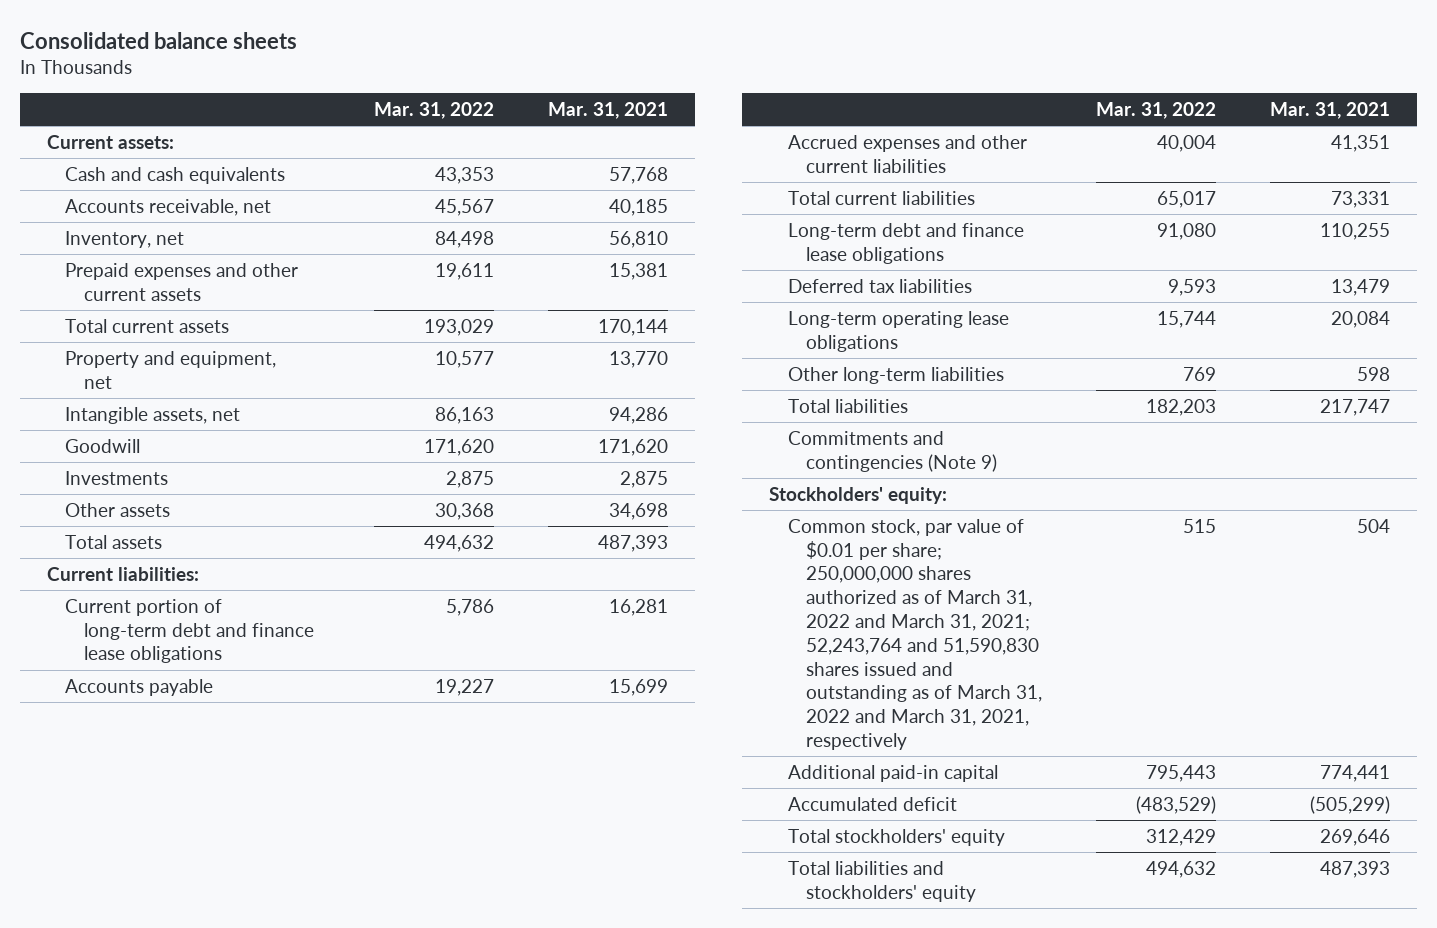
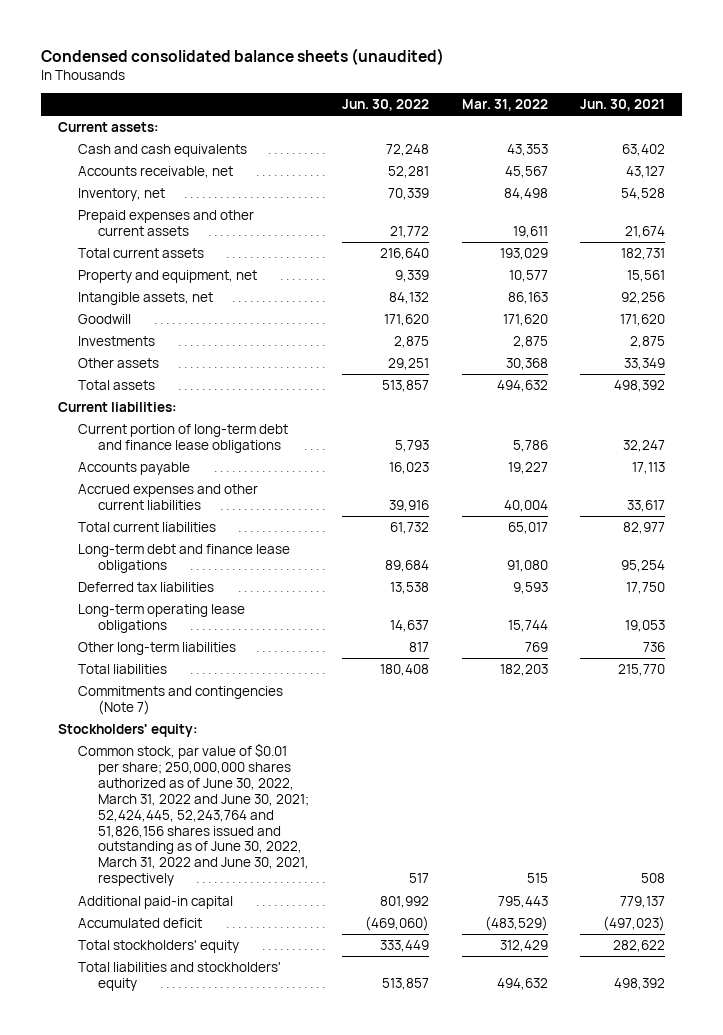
- Consolidated balance sheets
+ Condensed consolidated balance sheets (unaudited)
- | Mar. 31, 2022 | Mar. 31, 2021
+ | Jun. 30, 2022 | Mar. 31, 2022 | Jun. 30, 2021
- Commitments and contingencies (Note 9)
+ Commitments and contingencies (Note 7)
- Common stock, par value of $0.01 per share; 250,000,000 shares authorized as of March 31, 2022 and March 31, 2021; 52,243,764 and 51,590,830 shares issued and outstanding as of March 31, 2022 and March 31, 2021, respectively | 515 | 504
+ Common stock, par value of $0.01 per share; 250,000,000 shares authorized as of June 30, 2022, March 31, 2022 and June 30, 2021; 52,424,445, 52,243,764 and 51,826,156 shares issued and outstanding as of June 30, 2022, March 31, 2022 and June 30, 2021, respectively | 517 | 515 | 508

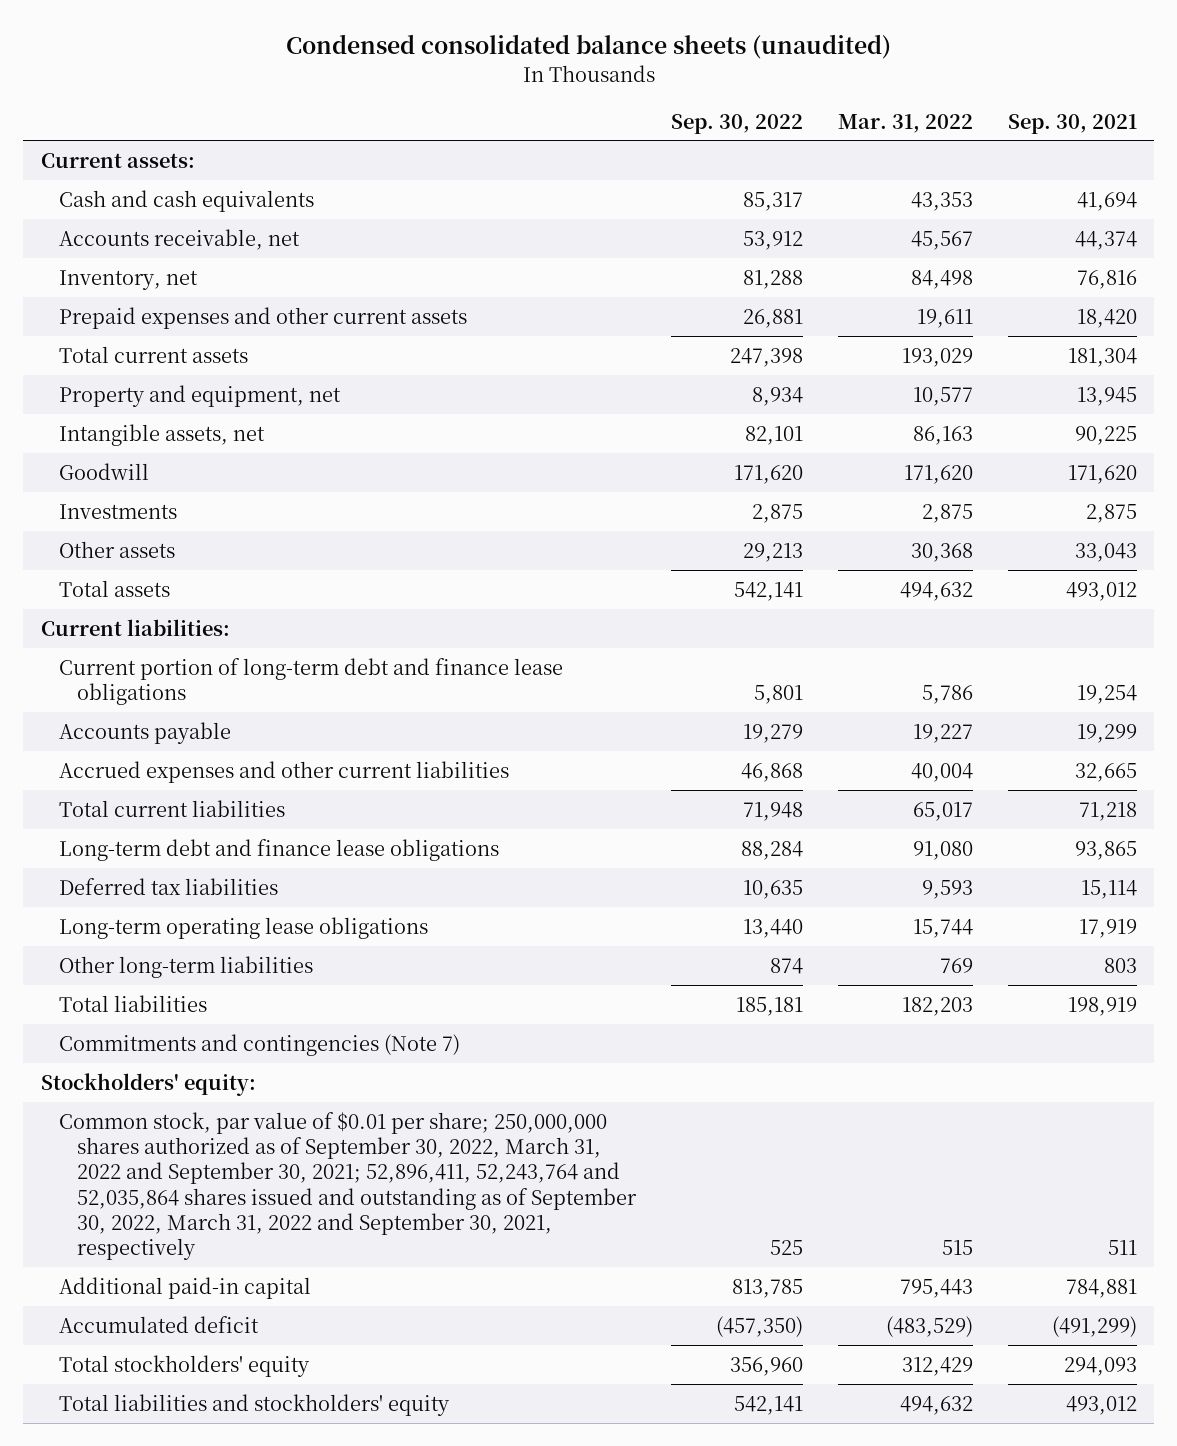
- | Jun. 30, 2022 | Mar. 31, 2022 | Jun. 30, 2021
+ | Sep. 30, 2022 | Mar. 31, 2022 | Sep. 30, 2021
- Common stock, par value of $0.01 per share; 250,000,000 shares authorized as of June 30, 2022, March 31, 2022 and June 30, 2021; 52,424,445, 52,243,764 and 51,826,156 shares issued and outstanding as of June 30, 2022, March 31, 2022 and June 30, 2021, respectively | 517 | 515 | 508
+ Common stock, par value of $0.01 per share; 250,000,000 shares authorized as of September 30, 2022, March 31, 2022 and September 30, 2021; 52,896,411, 52,243,764 and 52,035,864 shares issued and outstanding as of September 30, 2022, March 31, 2022 and September 30, 2021, respectively | 525 | 515 | 511

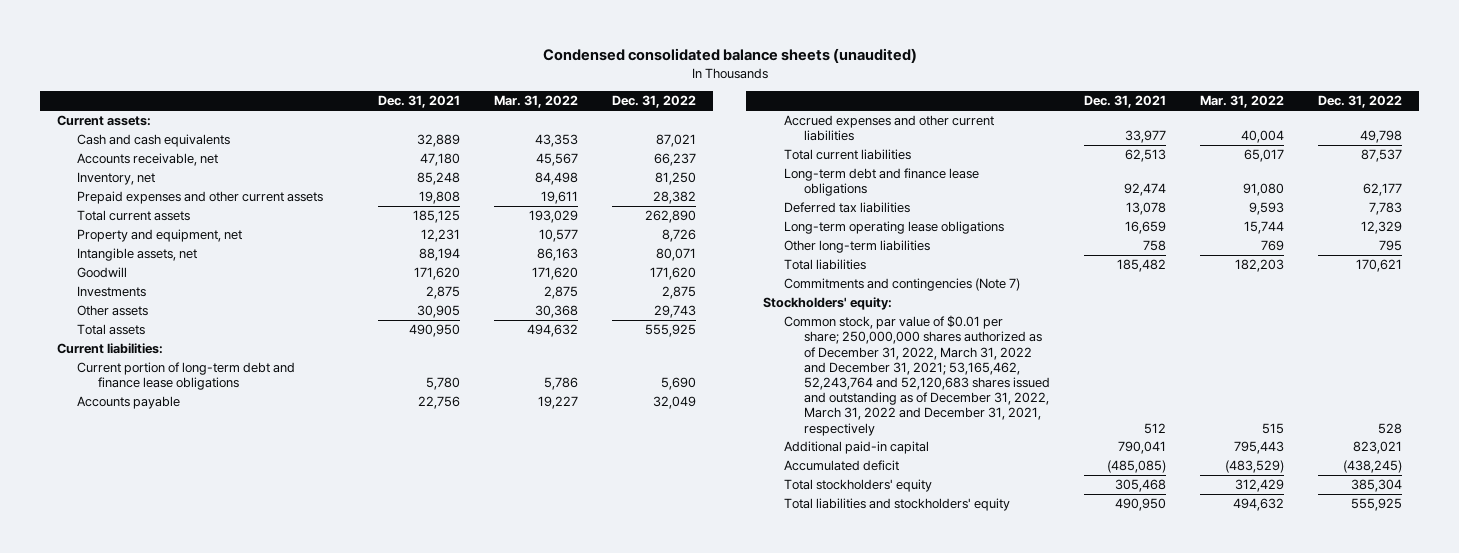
- | Sep. 30, 2022 | Mar. 31, 2022 | Sep. 30, 2021
+ | Dec. 31, 2021 | Mar. 31, 2022 | Dec. 31, 2022
- Common stock, par value of $0.01 per share; 250,000,000 shares authorized as of September 30, 2022, March 31, 2022 and September 30, 2021; 52,896,411, 52,243,764 and 52,035,864 shares issued and outstanding as of September 30, 2022, March 31, 2022 and September 30, 2021, respectively | 525 | 515 | 511
+ Common stock, par value of $0.01 per share; 250,000,000 shares authorized as of December 31, 2022, March 31, 2022 and December 31, 2021; 53,165,462, 52,243,764 and 52,120,683 shares issued and outstanding as of December 31, 2022, March 31, 2022 and December 31, 2021, respectively | 512 | 515 | 528

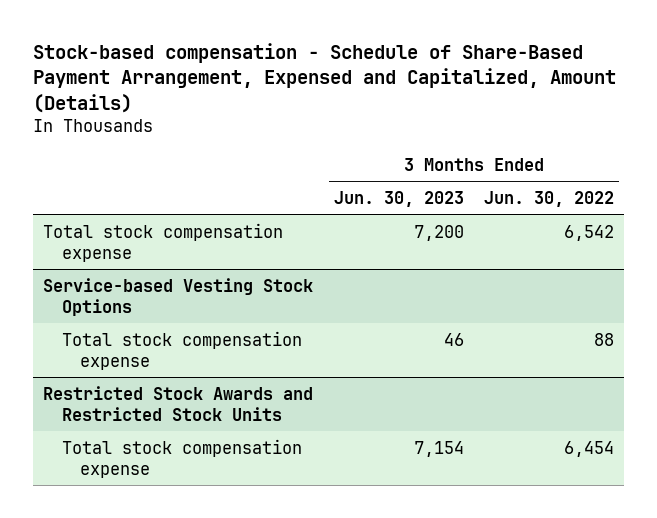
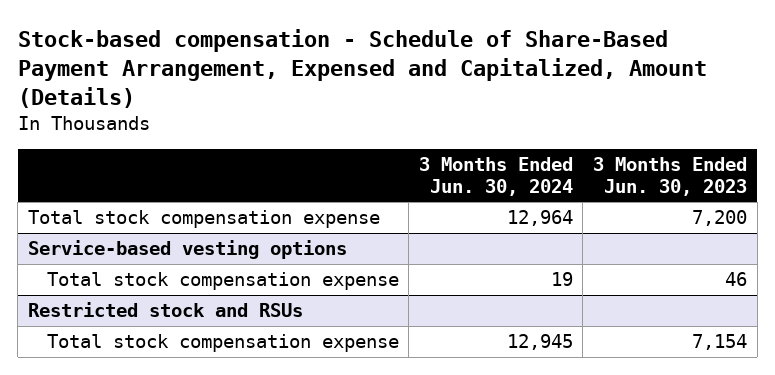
- | 3 Months Ended Jun. 30, 2023 | 3 Months Ended Jun. 30, 2022
+ | 3 Months Ended Jun. 30, 2024 | 3 Months Ended Jun. 30, 2023
- Service-based Vesting Stock Options
+ Service-based vesting options
- Restricted Stock Awards and Restricted Stock Units
+ Restricted stock and RSUs

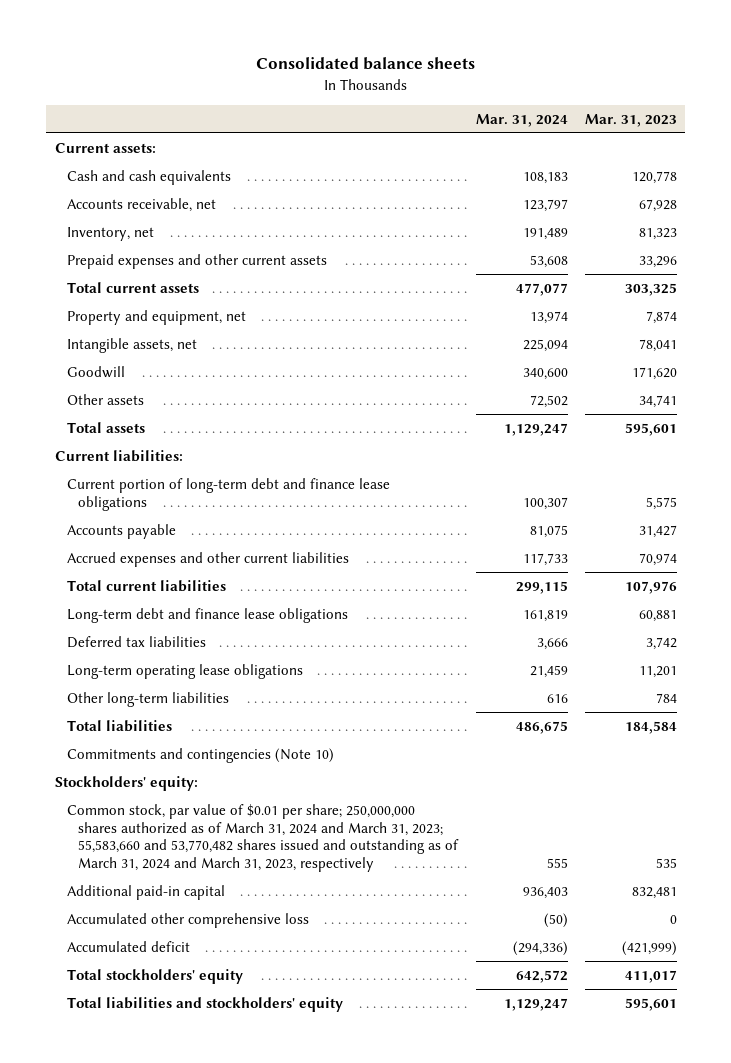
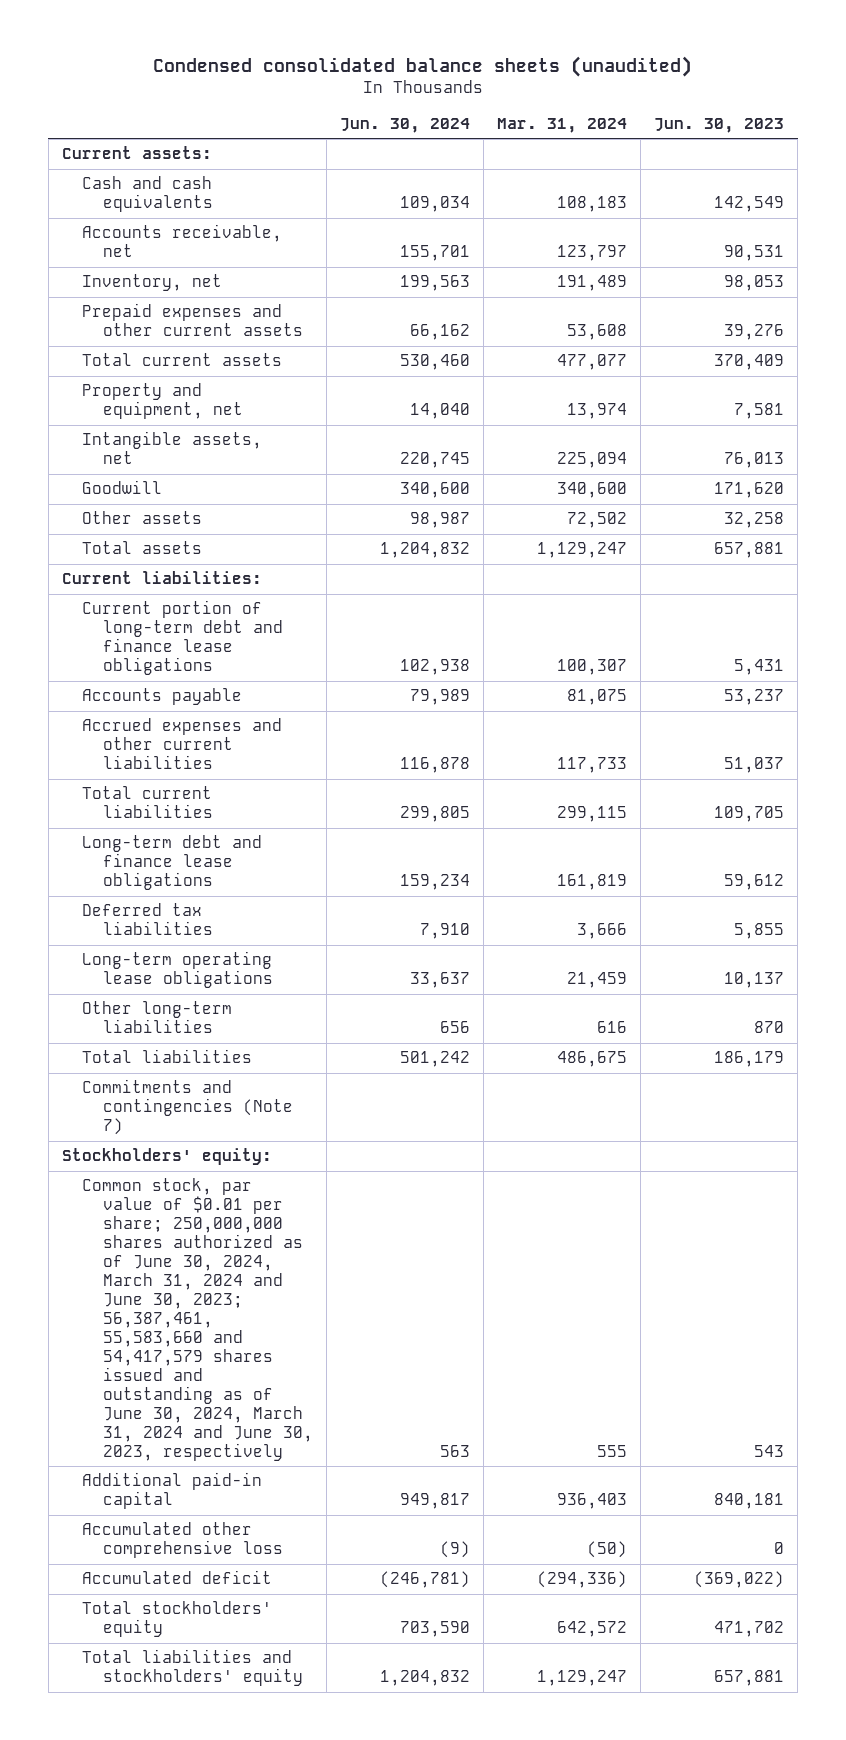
- Consolidated balance sheets
+ Condensed consolidated balance sheets (unaudited)
- | Mar. 31, 2024 | Mar. 31, 2023
+ | Jun. 30, 2024 | Mar. 31, 2024 | Jun. 30, 2023
- Commitments and contingencies (Note 10)
+ Commitments and contingencies (Note 7)
- Common stock, par value of $0.01 per share; 250,000,000 shares authorized as of March 31, 2024 and March 31, 2023; 55,583,660 and 53,770,482 shares issued and outstanding as of March 31, 2024 and March 31, 2023, respectively | 555 | 535
+ Common stock, par value of $0.01 per share; 250,000,000 shares authorized as of June 30, 2024, March 31, 2024 and June 30, 2023; 56,387,461, 55,583,660 and 54,417,579 shares issued and outstanding as of June 30, 2024, March 31, 2024 and June 30, 2023, respectively | 563 | 555 | 543

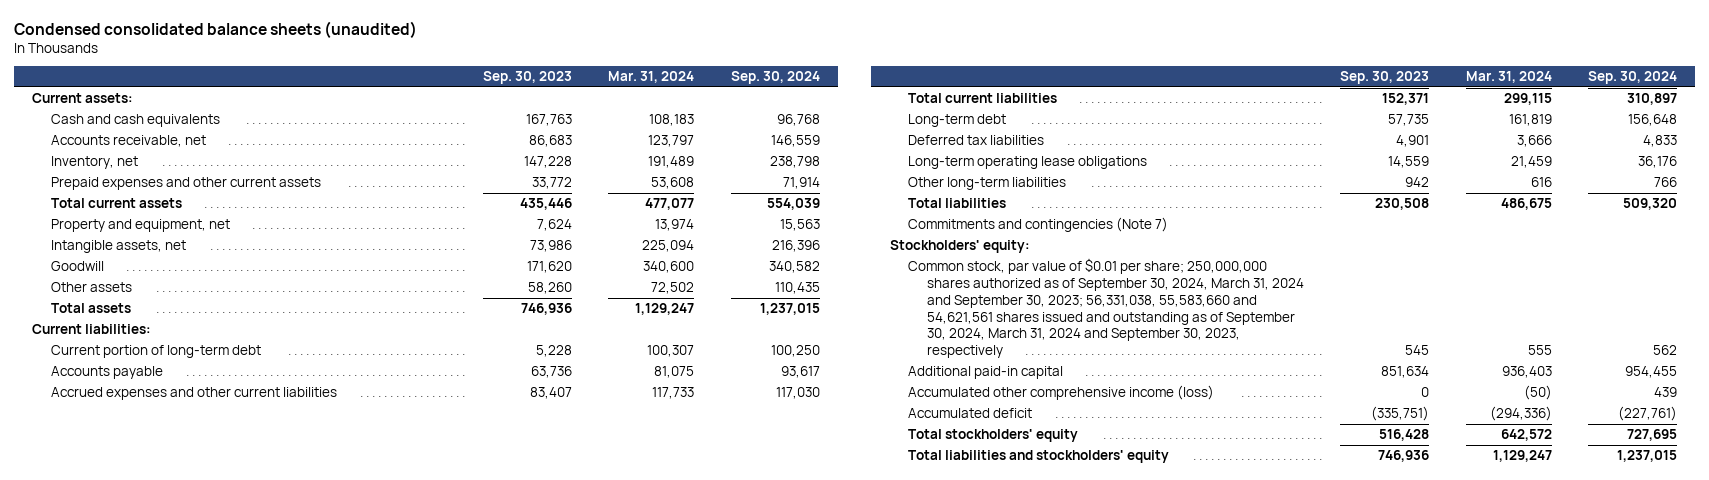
- | Jun. 30, 2024 | Mar. 31, 2024 | Jun. 30, 2023
+ | Sep. 30, 2023 | Mar. 31, 2024 | Sep. 30, 2024
- Current portion of long-term debt and finance lease obligations | 102,938 | 100,307 | 5,431
+ Current portion of long-term debt | 5,228 | 100,307 | 100,250
- Long-term debt and finance lease obligations | 159,234 | 161,819 | 59,612
+ Long-term debt | 57,735 | 161,819 | 156,648
- Common stock, par value of $0.01 per share; 250,000,000 shares authorized as of June 30, 2024, March 31, 2024 and June 30, 2023; 56,387,461, 55,583,660 and 54,417,579 shares issued and outstanding as of June 30, 2024, March 31, 2024 and June 30, 2023, respectively | 563 | 555 | 543
+ Common stock, par value of $0.01 per share; 250,000,000 shares authorized as of September 30, 2024, March 31, 2024 and September 30, 2023; 56,331,038, 55,583,660 and 54,621,561 shares issued and outstanding as of September 30, 2024, March 31, 2024 and September 30, 2023, respectively | 545 | 555 | 562
- Accumulated other comprehensive loss | (9) | (50) | 0
+ Accumulated other comprehensive income (loss) | 0 | (50) | 439

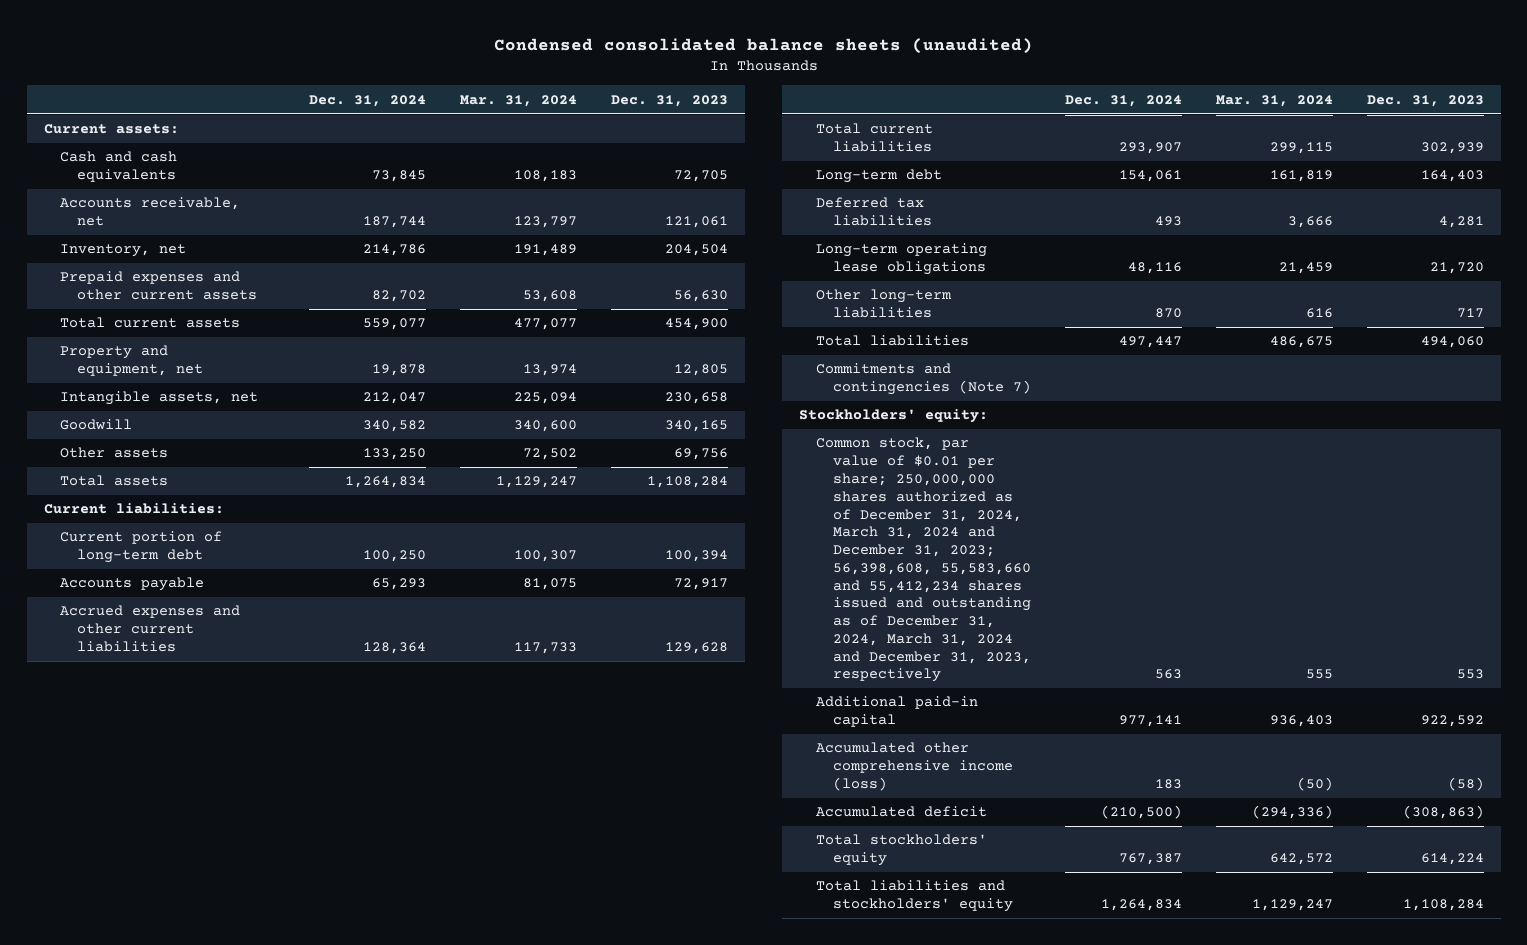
- | Sep. 30, 2023 | Mar. 31, 2024 | Sep. 30, 2024
+ | Dec. 31, 2024 | Mar. 31, 2024 | Dec. 31, 2023
- Common stock, par value of $0.01 per share; 250,000,000 shares authorized as of September 30, 2024, March 31, 2024 and September 30, 2023; 56,331,038, 55,583,660 and 54,621,561 shares issued and outstanding as of September 30, 2024, March 31, 2024 and September 30, 2023, respectively | 545 | 555 | 562
+ Common stock, par value of $0.01 per share; 250,000,000 shares authorized as of December 31, 2024, March 31, 2024 and December 31, 2023; 56,398,608, 55,583,660 and 55,412,234 shares issued and outstanding as of December 31, 2024, March 31, 2024 and December 31, 2023, respectively | 563 | 555 | 553

